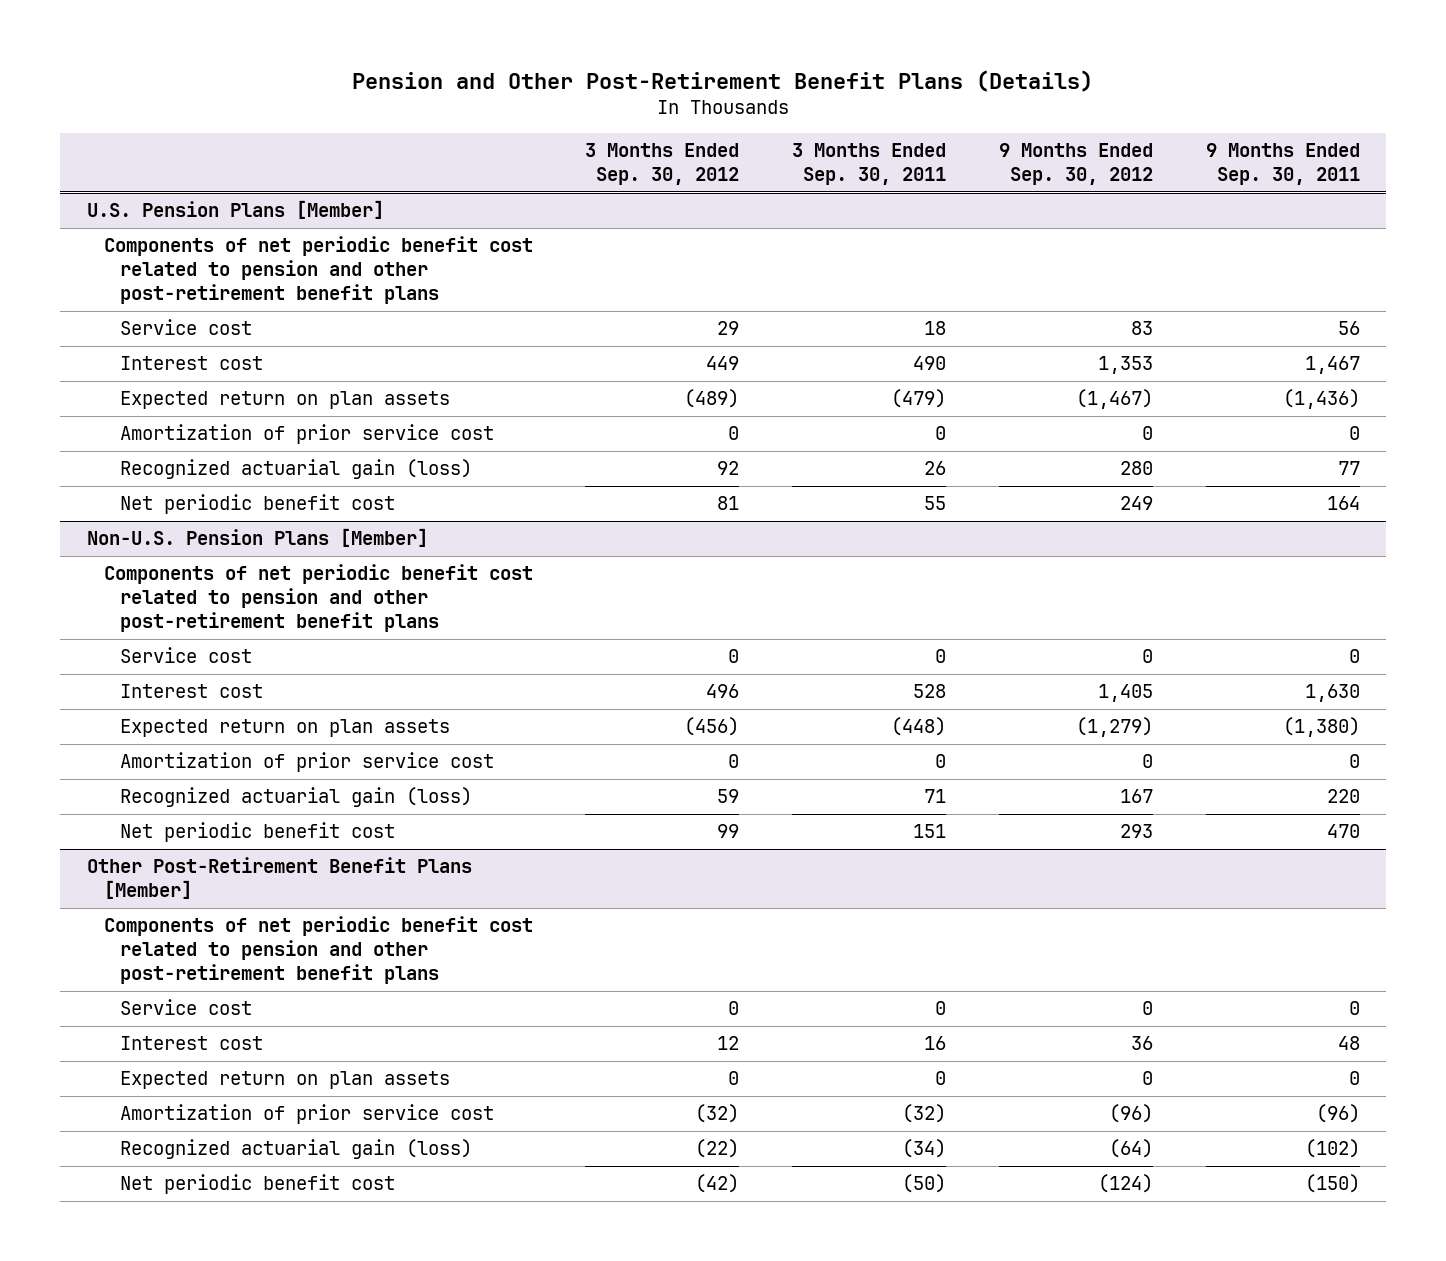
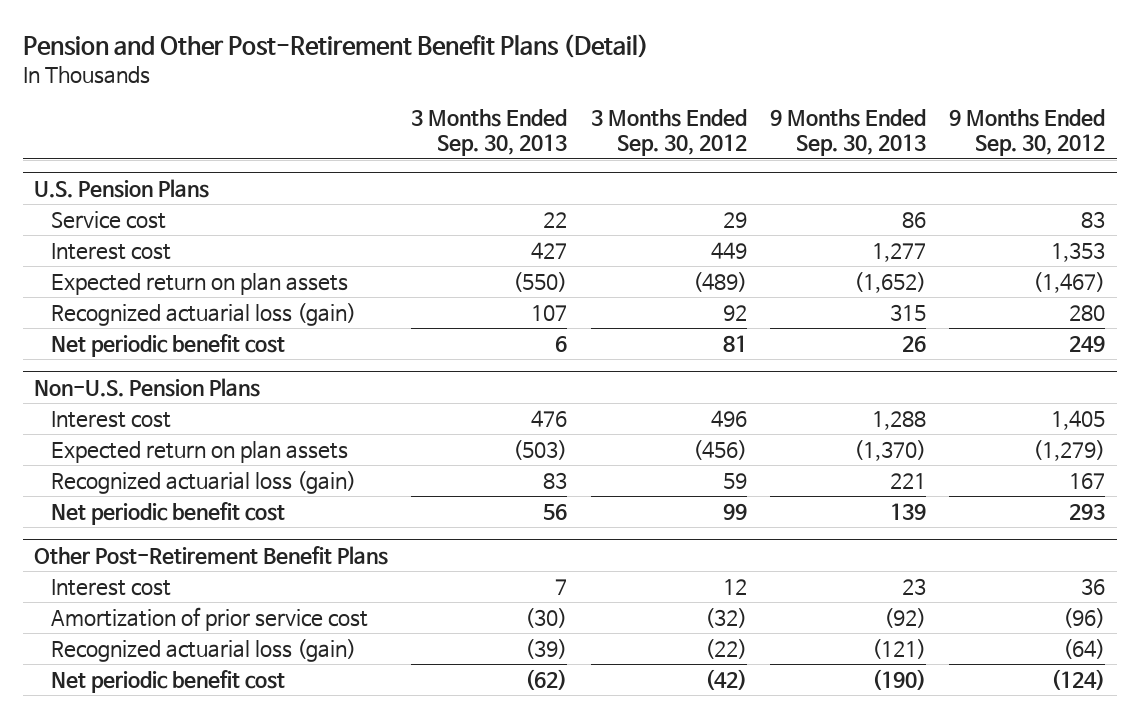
- Pension and Other Post-Retirement Benefit Plans (Details)
+ Pension and Other Post-Retirement Benefit Plans (Detail)
- | 3 Months Ended Sep. 30, 2012 | 3 Months Ended Sep. 30, 2011 | 9 Months Ended Sep. 30, 2012 | 9 Months Ended Sep. 30, 2011
+ | 3 Months Ended Sep. 30, 2013 | 3 Months Ended Sep. 30, 2012 | 9 Months Ended Sep. 30, 2013 | 9 Months Ended Sep. 30, 2012
- U.S. Pension Plans [Member]
- Components of net periodic benefit cost related to pension and other post-retirement benefit plans
+ U.S. Pension Plans
- Amortization of prior service cost | 0 | 0 | 0 | 0
- Recognized actuarial gain (loss) | 92 | 26 | 280 | 77
+ Recognized actuarial loss (gain) | 107 | 92 | 315 | 280
- Non-U.S. Pension Plans [Member]
- Components of net periodic benefit cost related to pension and other post-retirement benefit plans
- Service cost | 0 | 0 | 0 | 0
+ Non-U.S. Pension Plans
- Amortization of prior service cost | 0 | 0 | 0 | 0
- Recognized actuarial gain (loss) | 59 | 71 | 167 | 220
+ Recognized actuarial loss (gain) | 83 | 59 | 221 | 167
- Other Post-Retirement Benefit Plans [Member]
- Components of net periodic benefit cost related to pension and other post-retirement benefit plans
- Service cost | 0 | 0 | 0 | 0
+ Other Post-Retirement Benefit Plans
- Expected return on plan assets | 0 | 0 | 0 | 0
- Recognized actuarial gain (loss) | (22) | (34) | (64) | (102)
+ Recognized actuarial loss (gain) | (39) | (22) | (121) | (64)

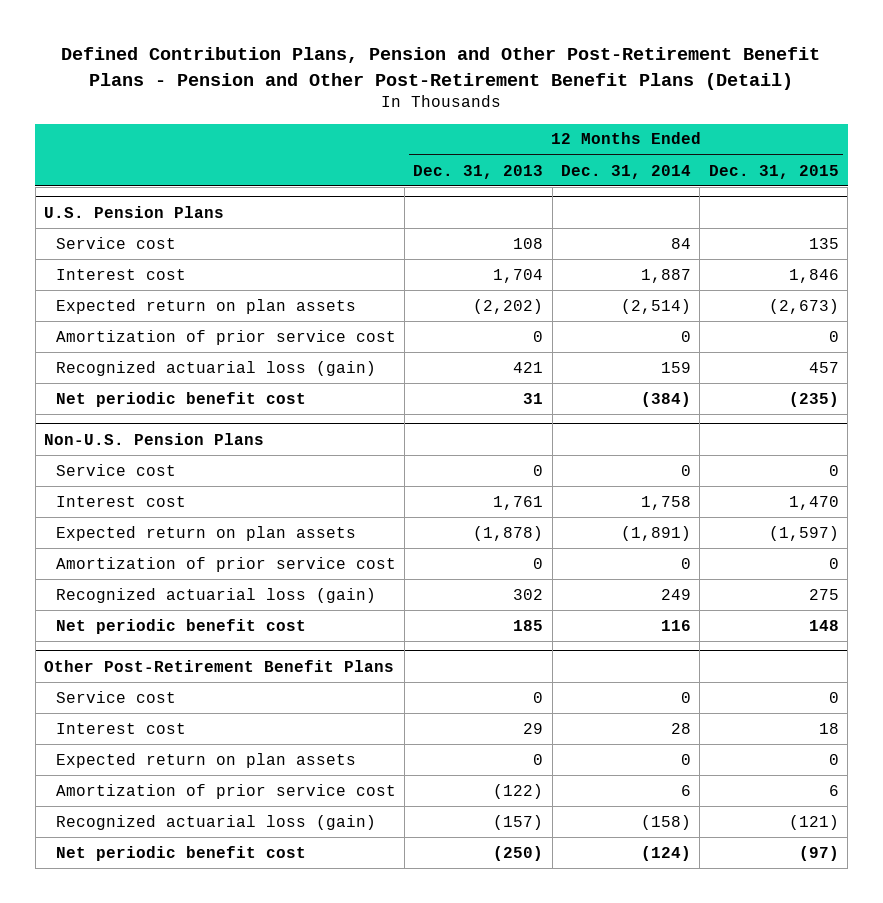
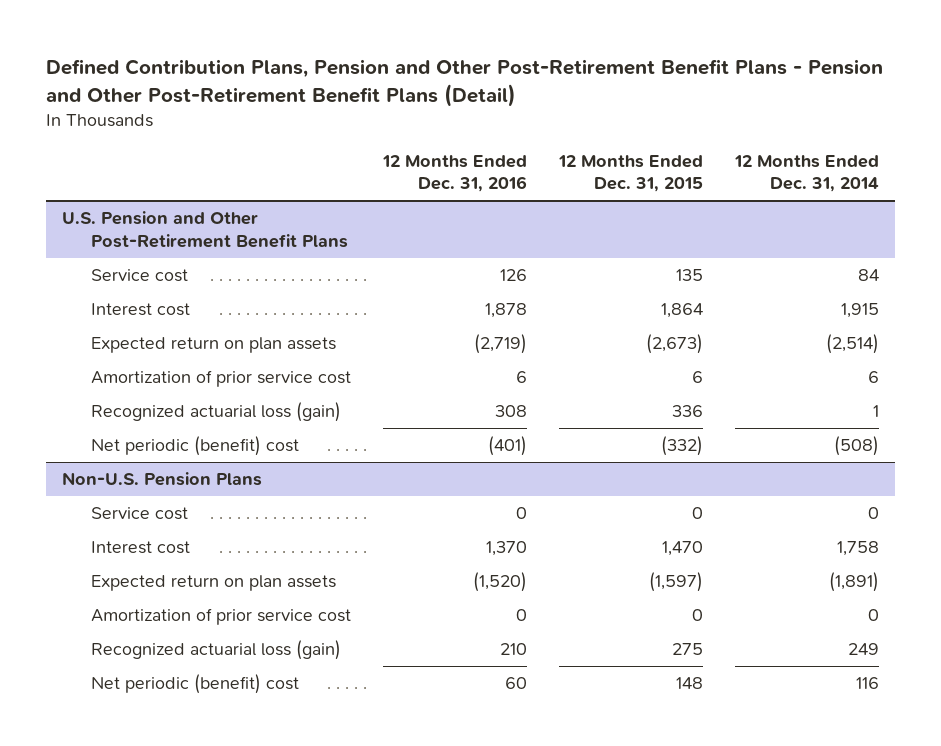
- | 12 Months Ended Dec. 31, 2013 | 12 Months Ended Dec. 31, 2014 | 12 Months Ended Dec. 31, 2015
+ | 12 Months Ended Dec. 31, 2016 | 12 Months Ended Dec. 31, 2015 | 12 Months Ended Dec. 31, 2014
- U.S. Pension Plans
+ U.S. Pension and Other Post-Retirement Benefit Plans
- Interest cost | 1,704 | 1,887 | 1,846
+ Interest cost | 1,878 | 1,864 | 1,915
- Amortization of prior service cost | 0 | 0 | 0
- Recognized actuarial loss (gain) | 421 | 159 | 457
- Net periodic benefit cost | 31 | (384) | (235)
+ Amortization of prior service cost | 6 | 6 | 6
+ Recognized actuarial loss (gain) | 308 | 336 | 1
+ Net periodic (benefit) cost | (401) | (332) | (508)
@ Non-U.S. Pension Plans
- Net periodic benefit cost | 185 | 116 | 148
- Other Post-Retirement Benefit Plans
- Service cost | 0 | 0 | 0
- Interest cost | 29 | 28 | 18
- Expected return on plan assets | 0 | 0 | 0
- Amortization of prior service cost | (122) | 6 | 6
- Recognized actuarial loss (gain) | (157) | (158) | (121)
- Net periodic benefit cost | (250) | (124) | (97)
@ Non-U.S. Pension Plans
+ Net periodic (benefit) cost | 60 | 148 | 116

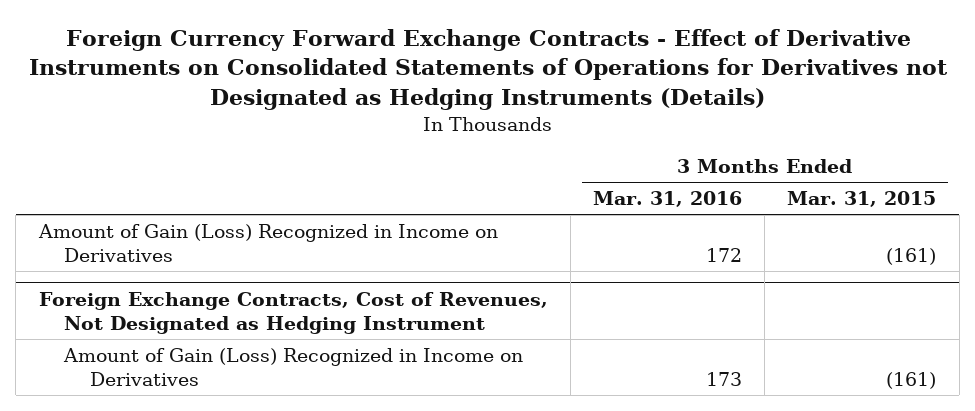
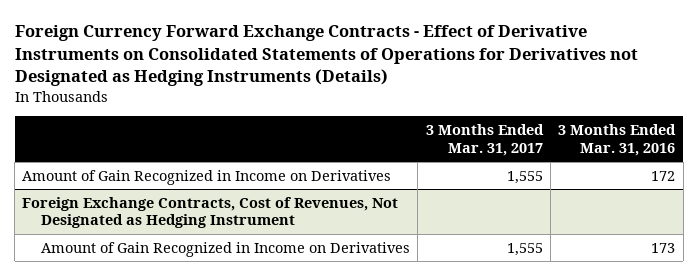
- | 3 Months Ended Mar. 31, 2016 | 3 Months Ended Mar. 31, 2015
+ | 3 Months Ended Mar. 31, 2017 | 3 Months Ended Mar. 31, 2016
- Amount of Gain (Loss) Recognized in Income on Derivatives | 172 | (161)
+ Amount of Gain Recognized in Income on Derivatives | 1,555 | 172
@ Foreign Exchange Contracts, Cost of Revenues, Not Designated as Hedging Instrument
- Amount of Gain (Loss) Recognized in Income on Derivatives | 173 | (161)
+ Amount of Gain Recognized in Income on Derivatives | 1,555 | 173

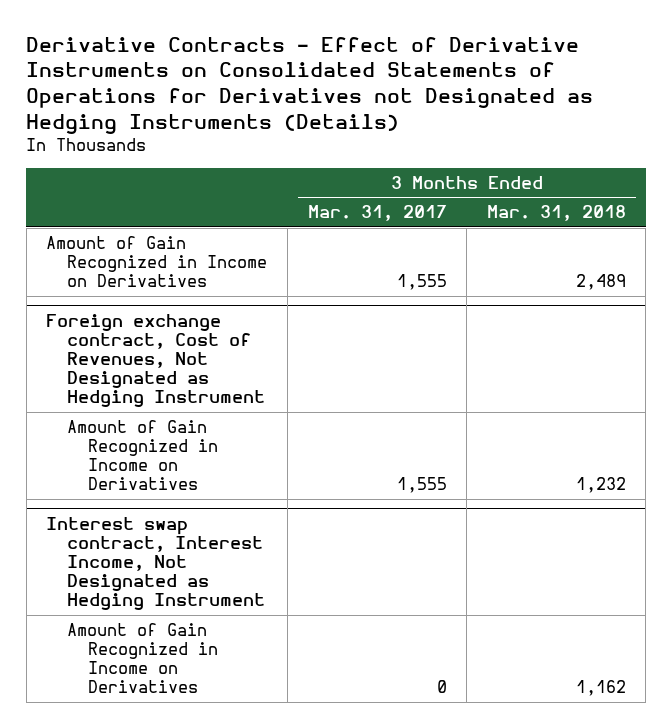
- Foreign Currency Forward Exchange Contracts - Effect of Derivative Instruments on Consolidated Statements of Operations for Derivatives not Designated as Hedging Instruments (Details)
+ Derivative Contracts - Effect of Derivative Instruments on Consolidated Statements of Operations for Derivatives not Designated as Hedging Instruments (Details)
- | 3 Months Ended Mar. 31, 2017 | 3 Months Ended Mar. 31, 2016
+ | 3 Months Ended Mar. 31, 2017 | 3 Months Ended Mar. 31, 2018
- Foreign Exchange Contracts, Cost of Revenues, Not Designated as Hedging Instrument
+ Foreign exchange contract, Cost of Revenues, Not Designated as Hedging Instrument
+ Interest swap contract, Interest Income, Not Designated as Hedging Instrument
+ Amount of Gain Recognized in Income on Derivatives | 0 | 1,162

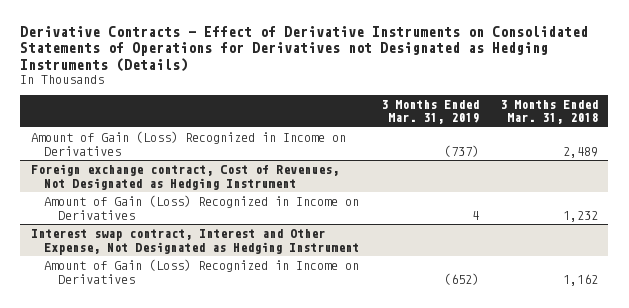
- | 3 Months Ended Mar. 31, 2017 | 3 Months Ended Mar. 31, 2018
+ | 3 Months Ended Mar. 31, 2019 | 3 Months Ended Mar. 31, 2018
- Amount of Gain Recognized in Income on Derivatives | 1,555 | 2,489
+ Amount of Gain (Loss) Recognized in Income on Derivatives | (737) | 2,489
@ Foreign exchange contract, Cost of Revenues, Not Designated as Hedging Instrument
- Amount of Gain Recognized in Income on Derivatives | 1,555 | 1,232
- Interest swap contract, Interest Income, Not Designated as Hedging Instrument
- Amount of Gain Recognized in Income on Derivatives | 0 | 1,162
@ Foreign exchange contract, Cost of Revenues, Not Designated as Hedging Instrument
+ Amount of Gain (Loss) Recognized in Income on Derivatives | 4 | 1,232
+ Interest swap contract, Interest and Other Expense, Not Designated as Hedging Instrument
+ Amount of Gain (Loss) Recognized in Income on Derivatives | (652) | 1,162

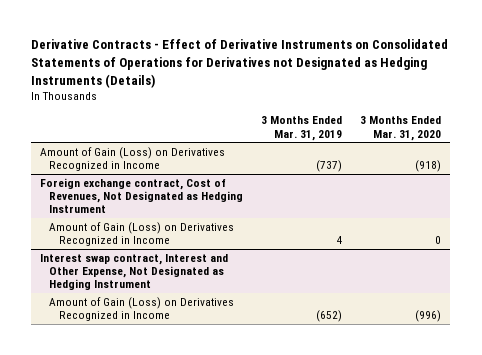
- | 3 Months Ended Mar. 31, 2019 | 3 Months Ended Mar. 31, 2018
+ | 3 Months Ended Mar. 31, 2019 | 3 Months Ended Mar. 31, 2020
- Amount of Gain (Loss) Recognized in Income on Derivatives | (737) | 2,489
+ Amount of Gain (Loss) on Derivatives Recognized in Income | (737) | (918)
@ Foreign exchange contract, Cost of Revenues, Not Designated as Hedging Instrument
- Amount of Gain (Loss) Recognized in Income on Derivatives | 4 | 1,232
+ Amount of Gain (Loss) on Derivatives Recognized in Income | 4 | 0
@ Interest swap contract, Interest and Other Expense, Not Designated as Hedging Instrument
- Amount of Gain (Loss) Recognized in Income on Derivatives | (652) | 1,162
+ Amount of Gain (Loss) on Derivatives Recognized in Income | (652) | (996)

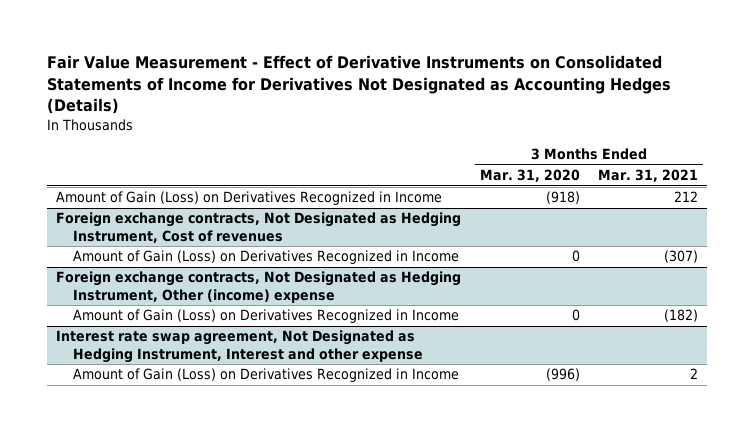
- Derivative Contracts - Effect of Derivative Instruments on Consolidated Statements of Operations for Derivatives not Designated as Hedging Instruments (Details)
+ Fair Value Measurement - Effect of Derivative Instruments on Consolidated Statements of Income for Derivatives Not Designated as Accounting Hedges (Details)
- | 3 Months Ended Mar. 31, 2019 | 3 Months Ended Mar. 31, 2020
+ | 3 Months Ended Mar. 31, 2020 | 3 Months Ended Mar. 31, 2021
- Foreign exchange contract, Cost of Revenues, Not Designated as Hedging Instrument
+ Foreign exchange contracts, Not Designated as Hedging Instrument, Cost of revenues
- Interest swap contract, Interest and Other Expense, Not Designated as Hedging Instrument
+ Foreign exchange contracts, Not Designated as Hedging Instrument, Other (income) expense
+ Amount of Gain (Loss) on Derivatives Recognized in Income | 0 | (182)
+ Interest rate swap agreement, Not Designated as Hedging Instrument, Interest and other expense

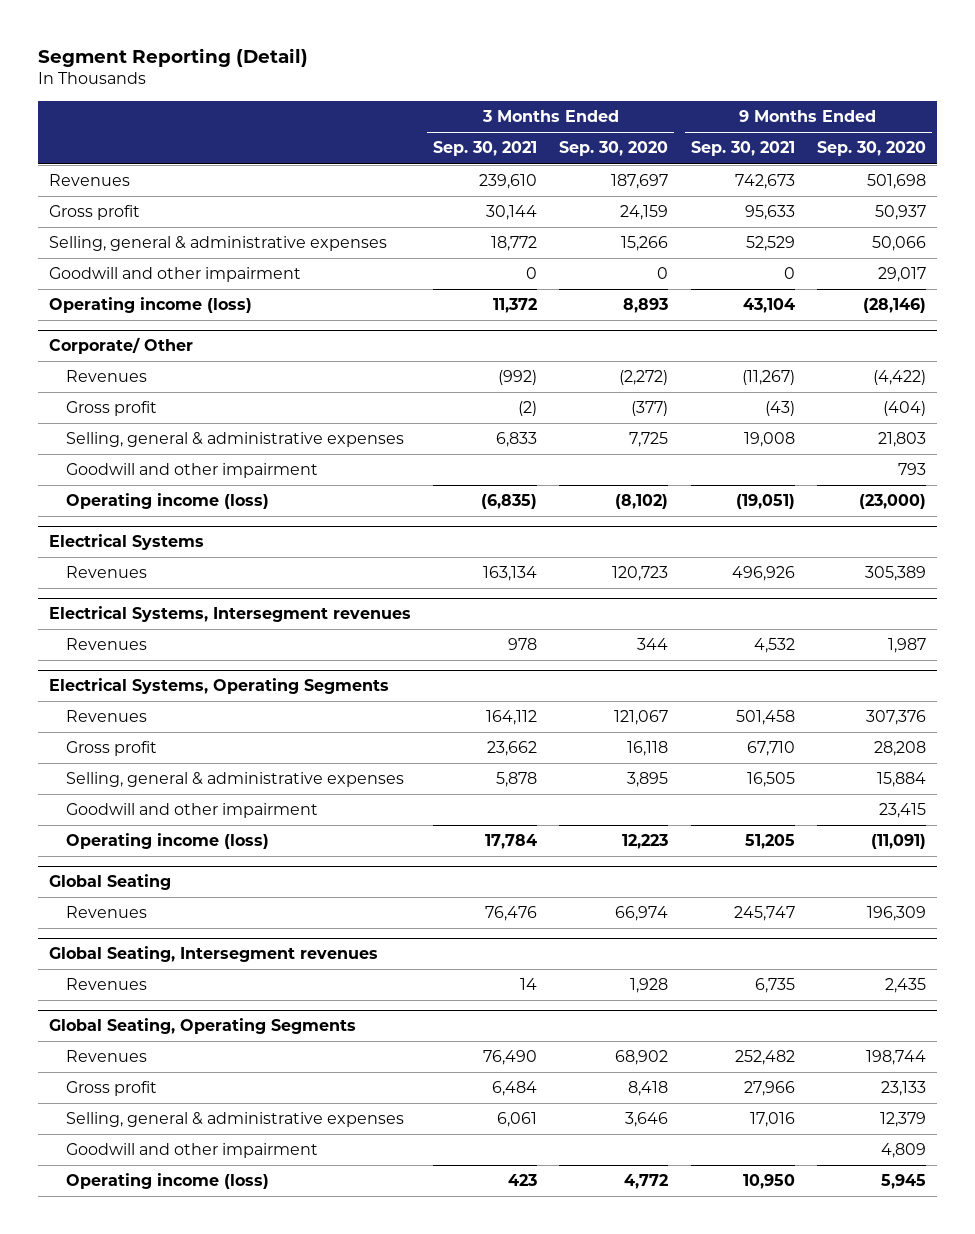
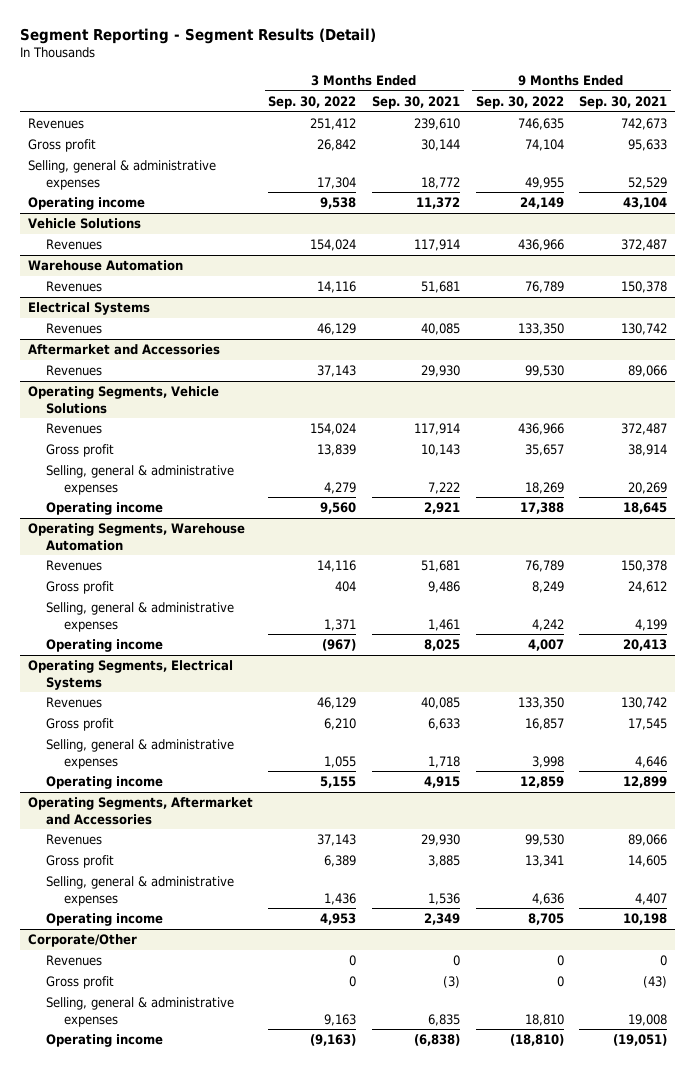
- Segment Reporting (Detail)
+ Segment Reporting - Segment Results (Detail)
- | 3 Months Ended Sep. 30, 2021 | 3 Months Ended Sep. 30, 2020 | 9 Months Ended Sep. 30, 2021 | 9 Months Ended Sep. 30, 2020
+ | 3 Months Ended Sep. 30, 2022 | 3 Months Ended Sep. 30, 2021 | 9 Months Ended Sep. 30, 2022 | 9 Months Ended Sep. 30, 2021
- Goodwill and other impairment | 0 | 0 | 0 | 29,017
- Operating income (loss) | 11,372 | 8,893 | 43,104 | (28,146)
- Corporate/ Other
- Revenues | (992) | (2,272) | (11,267) | (4,422)
- Gross profit | (2) | (377) | (43) | (404)
- Selling, general & administrative expenses | 6,833 | 7,725 | 19,008 | 21,803
- Goodwill and other impairment | | | | 793
- Operating income (loss) | (6,835) | (8,102) | (19,051) | (23,000)
+ Operating income | 9,538 | 11,372 | 24,149 | 43,104
+ Vehicle Solutions
+ Revenues | 154,024 | 117,914 | 436,966 | 372,487
+ Warehouse Automation
+ Revenues | 14,116 | 51,681 | 76,789 | 150,378
@ Electrical Systems
- Revenues | 163,134 | 120,723 | 496,926 | 305,389
- Electrical Systems, Intersegment revenues
- Revenues | 978 | 344 | 4,532 | 1,987
- Electrical Systems, Operating Segments
- Revenues | 164,112 | 121,067 | 501,458 | 307,376
- Gross profit | 23,662 | 16,118 | 67,710 | 28,208
- Selling, general & administrative expenses | 5,878 | 3,895 | 16,505 | 15,884
- Goodwill and other impairment | | | | 23,415
- Operating income (loss) | 17,784 | 12,223 | 51,205 | (11,091)
- Global Seating
- Revenues | 76,476 | 66,974 | 245,747 | 196,309
- Global Seating, Intersegment revenues
- Revenues | 14 | 1,928 | 6,735 | 2,435
- Global Seating, Operating Segments
- Revenues | 76,490 | 68,902 | 252,482 | 198,744
- Gross profit | 6,484 | 8,418 | 27,966 | 23,133
- Selling, general & administrative expenses | 6,061 | 3,646 | 17,016 | 12,379
- Goodwill and other impairment | | | | 4,809
- Operating income (loss) | 423 | 4,772 | 10,950 | 5,945
@ Electrical Systems
+ Revenues | 46,129 | 40,085 | 133,350 | 130,742
+ Aftermarket and Accessories
+ Revenues | 37,143 | 29,930 | 99,530 | 89,066
+ Operating Segments, Vehicle Solutions
+ Revenues | 154,024 | 117,914 | 436,966 | 372,487
+ Gross profit | 13,839 | 10,143 | 35,657 | 38,914
+ Selling, general & administrative expenses | 4,279 | 7,222 | 18,269 | 20,269
+ Operating income | 9,560 | 2,921 | 17,388 | 18,645
+ Operating Segments, Warehouse Automation
+ Revenues | 14,116 | 51,681 | 76,789 | 150,378
+ Gross profit | 404 | 9,486 | 8,249 | 24,612
+ Selling, general & administrative expenses | 1,371 | 1,461 | 4,242 | 4,199
+ Operating income | (967) | 8,025 | 4,007 | 20,413
+ Operating Segments, Electrical Systems
+ Revenues | 46,129 | 40,085 | 133,350 | 130,742
+ Gross profit | 6,210 | 6,633 | 16,857 | 17,545
+ Selling, general & administrative expenses | 1,055 | 1,718 | 3,998 | 4,646
+ Operating income | 5,155 | 4,915 | 12,859 | 12,899
+ Operating Segments, Aftermarket and Accessories
+ Revenues | 37,143 | 29,930 | 99,530 | 89,066
+ Gross profit | 6,389 | 3,885 | 13,341 | 14,605
+ Selling, general & administrative expenses | 1,436 | 1,536 | 4,636 | 4,407
+ Operating income | 4,953 | 2,349 | 8,705 | 10,198
+ Corporate/Other
+ Revenues | 0 | 0 | 0 | 0
+ Gross profit | 0 | (3) | 0 | (43)
+ Selling, general & administrative expenses | 9,163 | 6,835 | 18,810 | 19,008
+ Operating income | (9,163) | (6,838) | (18,810) | (19,051)

